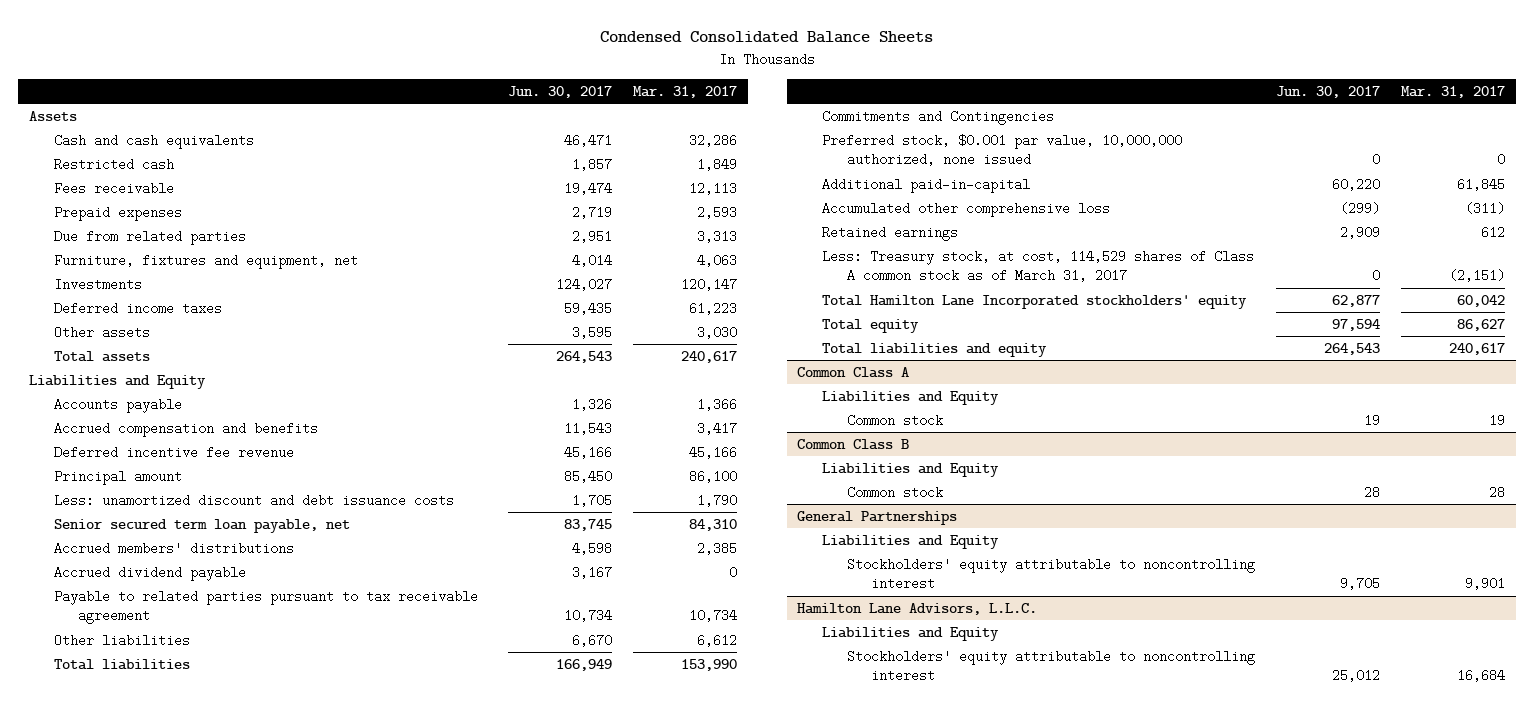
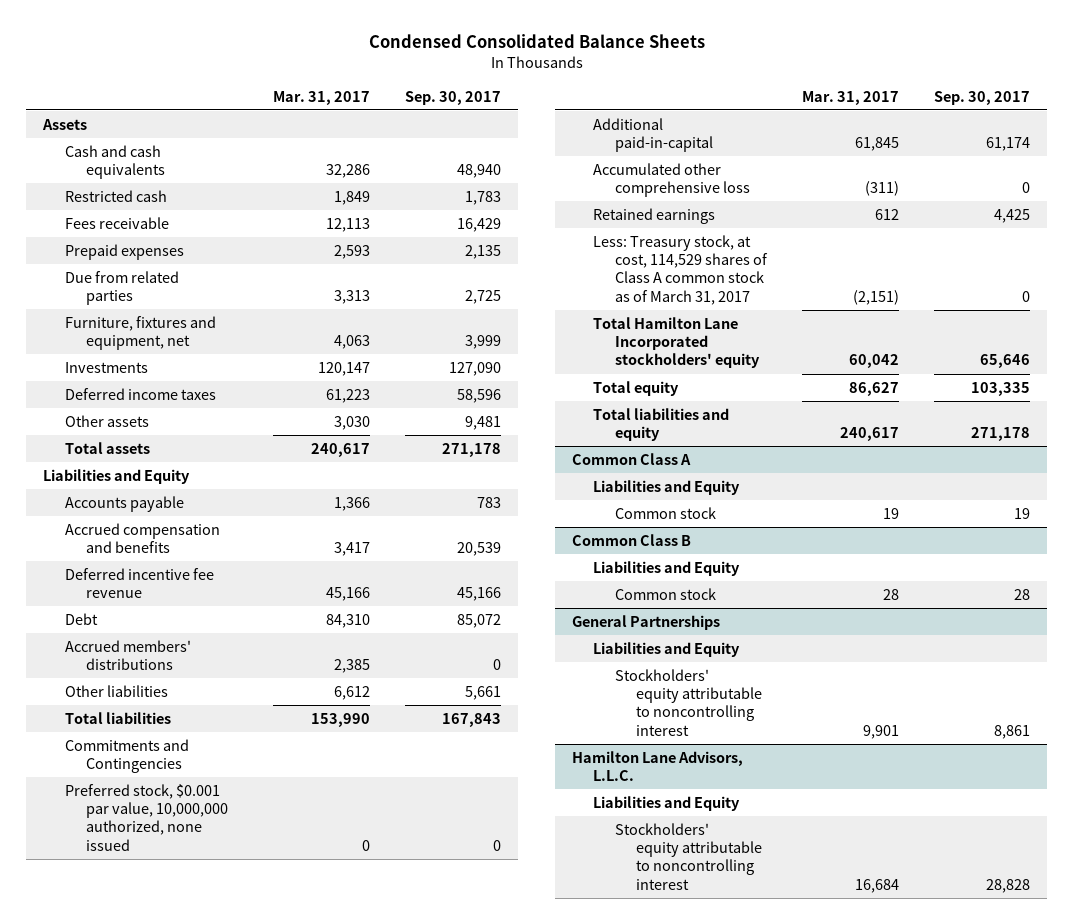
- | Jun. 30, 2017 | Mar. 31, 2017
+ | Mar. 31, 2017 | Sep. 30, 2017
- Principal amount | 85,450 | 86,100
- Less: unamortized discount and debt issuance costs | 1,705 | 1,790
- Senior secured term loan payable, net | 83,745 | 84,310
+ Debt | 84,310 | 85,072
- Accrued dividend payable | 3,167 | 0
- Payable to related parties pursuant to tax receivable agreement | 10,734 | 10,734

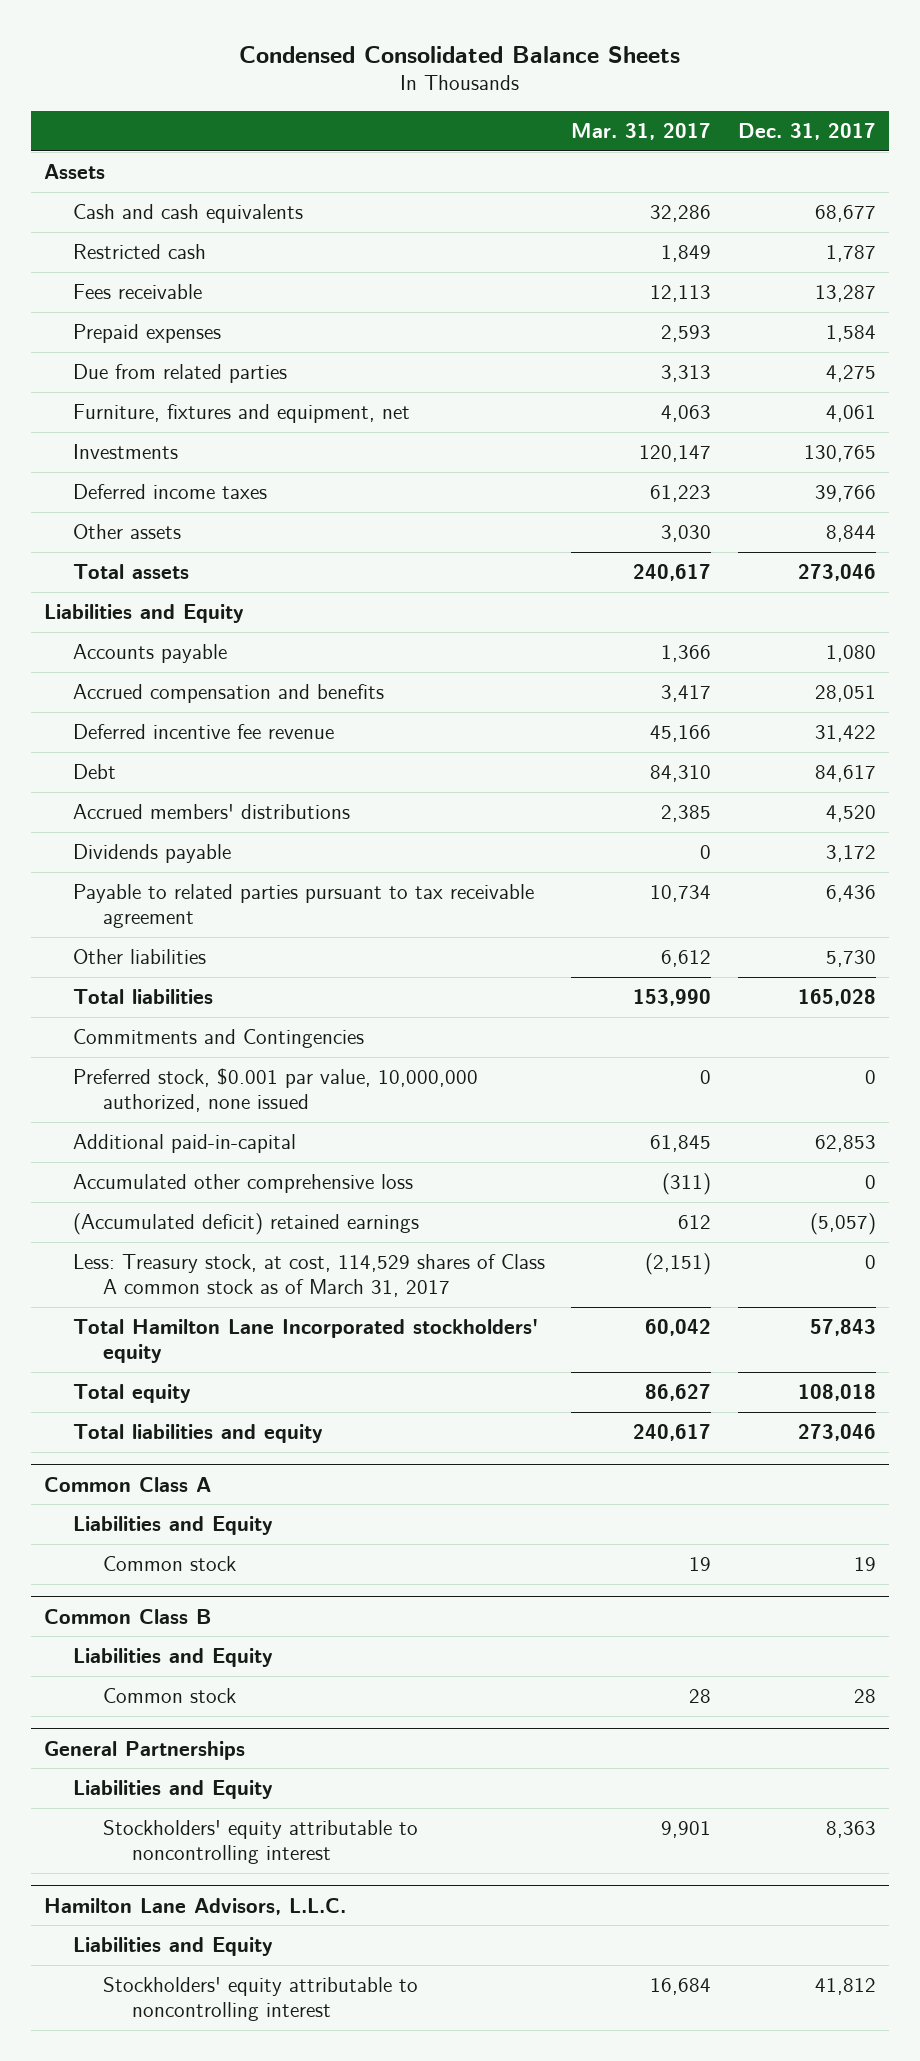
- | Mar. 31, 2017 | Sep. 30, 2017
+ | Mar. 31, 2017 | Dec. 31, 2017
+ Dividends payable | 0 | 3,172
+ Payable to related parties pursuant to tax receivable agreement | 10,734 | 6,436
- Retained earnings | 612 | 4,425
+ (Accumulated deficit) retained earnings | 612 | (5,057)

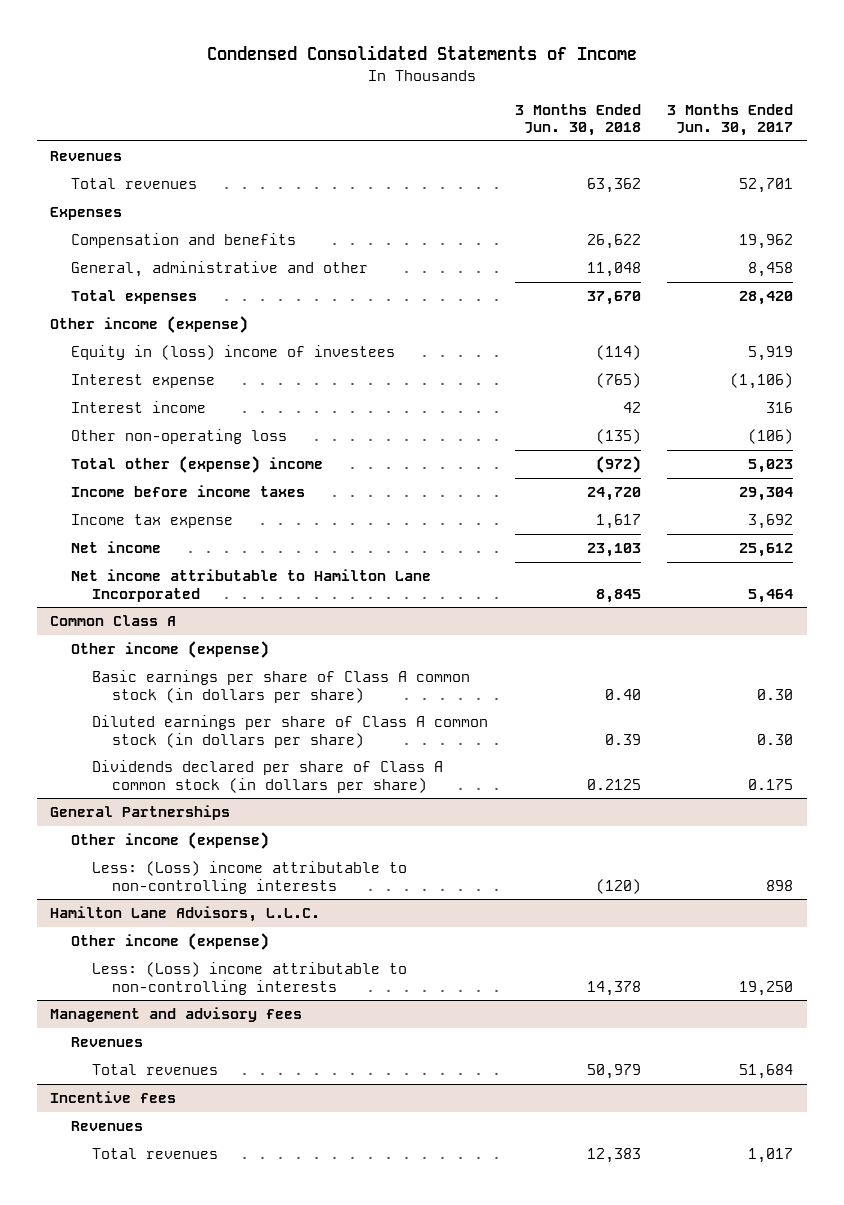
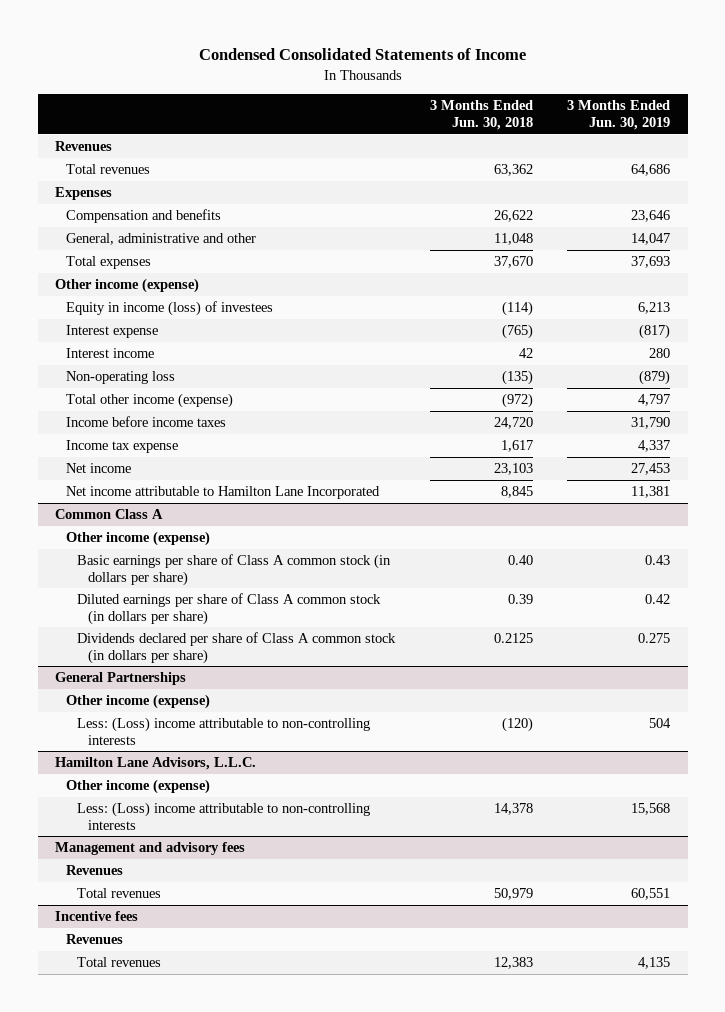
- | 3 Months Ended Jun. 30, 2018 | 3 Months Ended Jun. 30, 2017
+ | 3 Months Ended Jun. 30, 2018 | 3 Months Ended Jun. 30, 2019
- Equity in (loss) income of investees | (114) | 5,919
+ Equity in income (loss) of investees | (114) | 6,213
- Other non-operating loss | (135) | (106)
- Total other (expense) income | (972) | 5,023
+ Non-operating loss | (135) | (879)
+ Total other income (expense) | (972) | 4,797

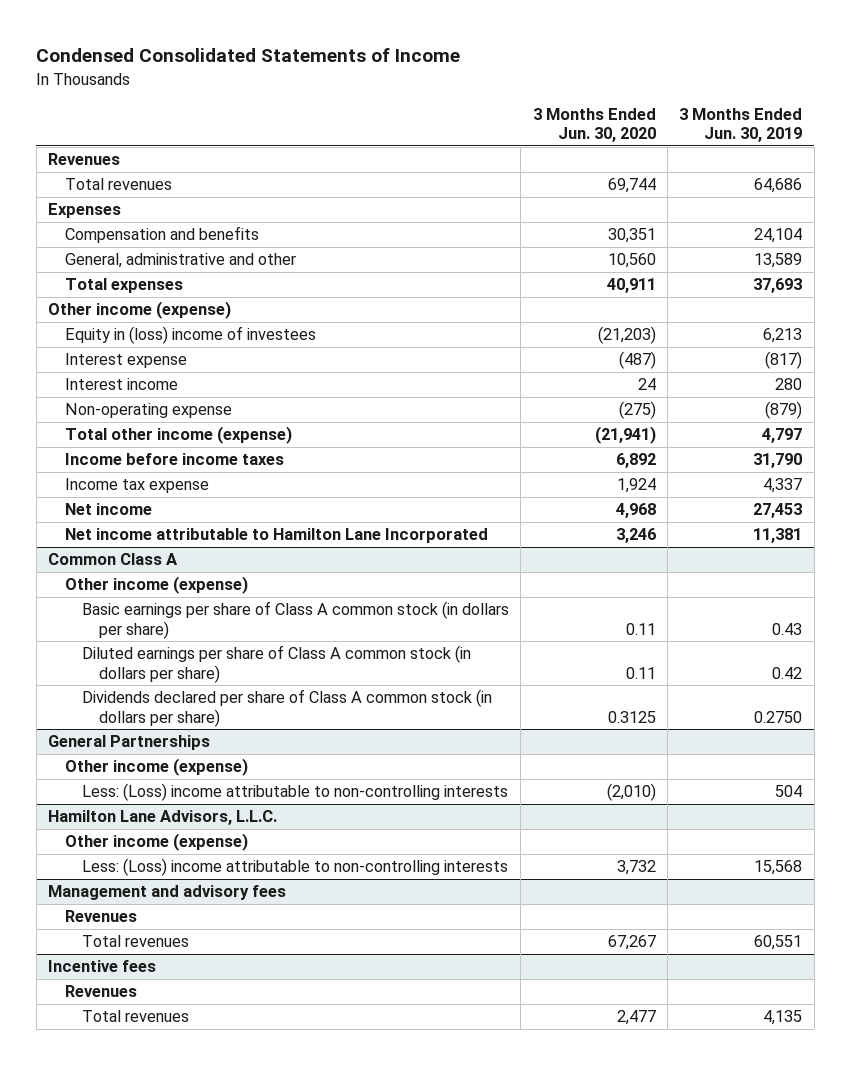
- | 3 Months Ended Jun. 30, 2018 | 3 Months Ended Jun. 30, 2019
+ | 3 Months Ended Jun. 30, 2020 | 3 Months Ended Jun. 30, 2019
- Compensation and benefits | 26,622 | 23,646
- General, administrative and other | 11,048 | 14,047
+ Compensation and benefits | 30,351 | 24,104
+ General, administrative and other | 10,560 | 13,589
- Equity in income (loss) of investees | (114) | 6,213
+ Equity in (loss) income of investees | (21,203) | 6,213
- Non-operating loss | (135) | (879)
+ Non-operating expense | (275) | (879)
@ Common Class A
- Dividends declared per share of Class A common stock (in dollars per share) | 0.2125 | 0.275
+ Dividends declared per share of Class A common stock (in dollars per share) | 0.3125 | 0.2750

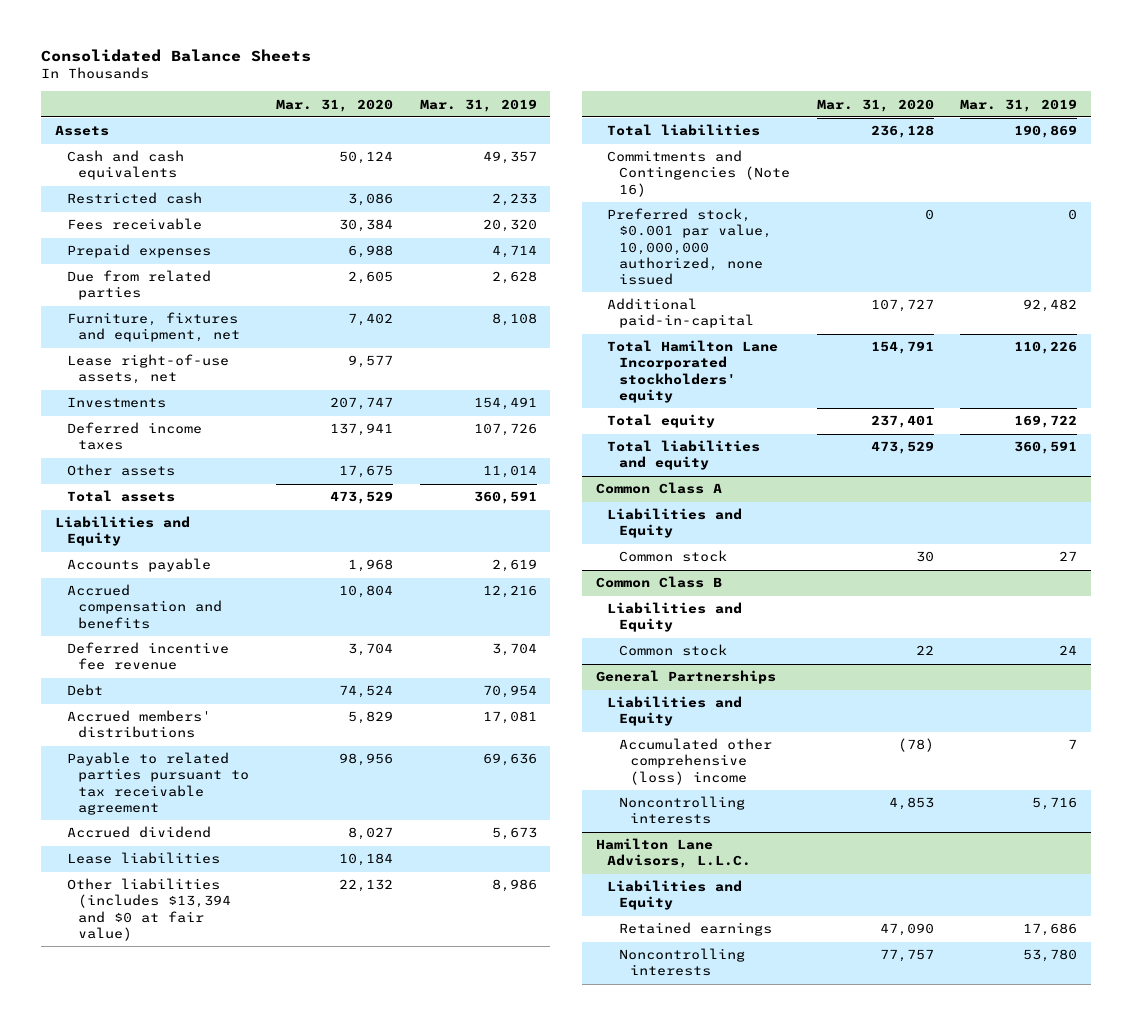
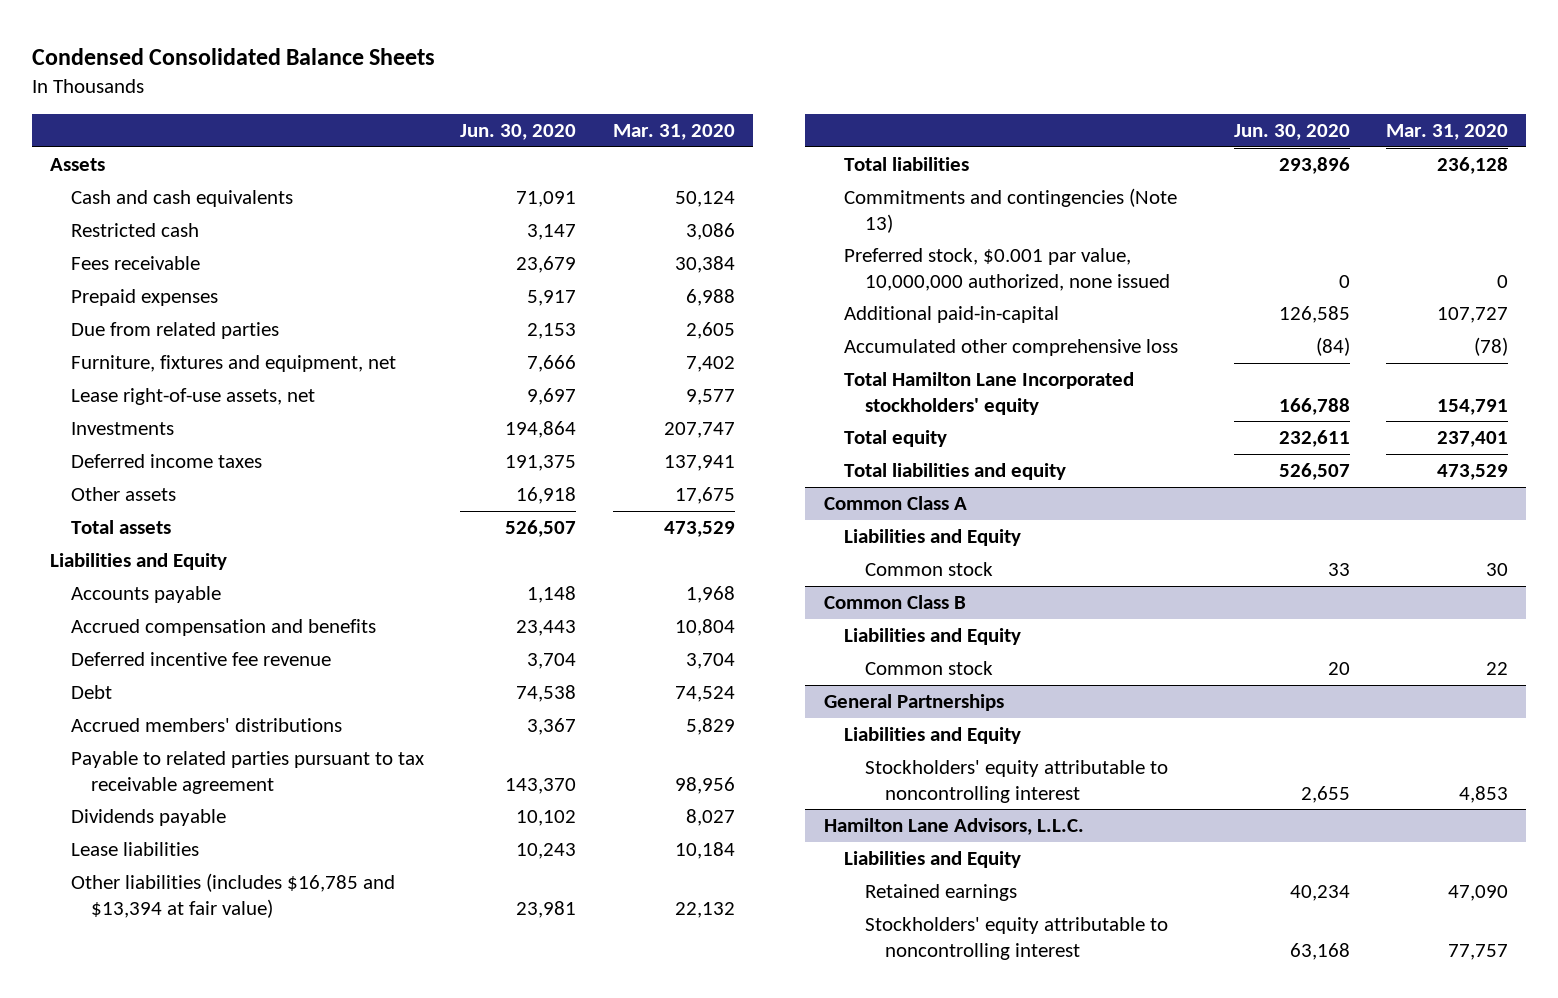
- Consolidated Balance Sheets
+ Condensed Consolidated Balance Sheets
- | Mar. 31, 2020 | Mar. 31, 2019
+ | Jun. 30, 2020 | Mar. 31, 2020
- Accrued dividend | 8,027 | 5,673
+ Dividends payable | 10,102 | 8,027
- Other liabilities (includes $13,394 and $0 at fair value) | 22,132 | 8,986
+ Other liabilities (includes $16,785 and $13,394 at fair value) | 23,981 | 22,132
- Commitments and Contingencies (Note 16)
+ Commitments and contingencies (Note 13)
+ Accumulated other comprehensive loss | (84) | (78)
@ General Partnerships
- Accumulated other comprehensive (loss) income | (78) | 7
- Noncontrolling interests | 4,853 | 5,716
+ Stockholders' equity attributable to noncontrolling interest | 2,655 | 4,853
@ Hamilton Lane Advisors, L.L.C.
- Noncontrolling interests | 77,757 | 53,780
+ Stockholders' equity attributable to noncontrolling interest | 63,168 | 77,757

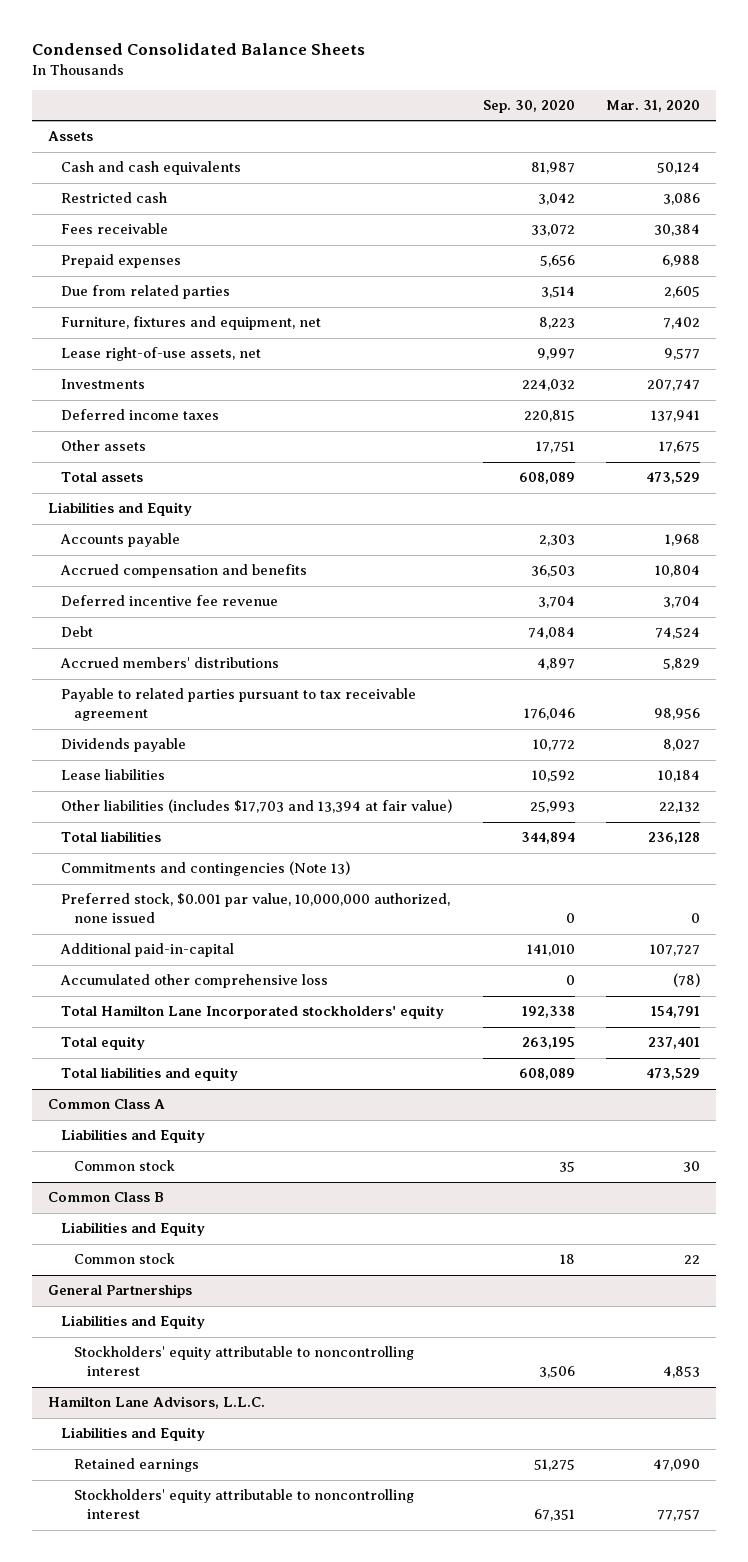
- | Jun. 30, 2020 | Mar. 31, 2020
+ | Sep. 30, 2020 | Mar. 31, 2020
- Other liabilities (includes $16,785 and $13,394 at fair value) | 23,981 | 22,132
+ Other liabilities (includes $17,703 and 13,394 at fair value) | 25,993 | 22,132

